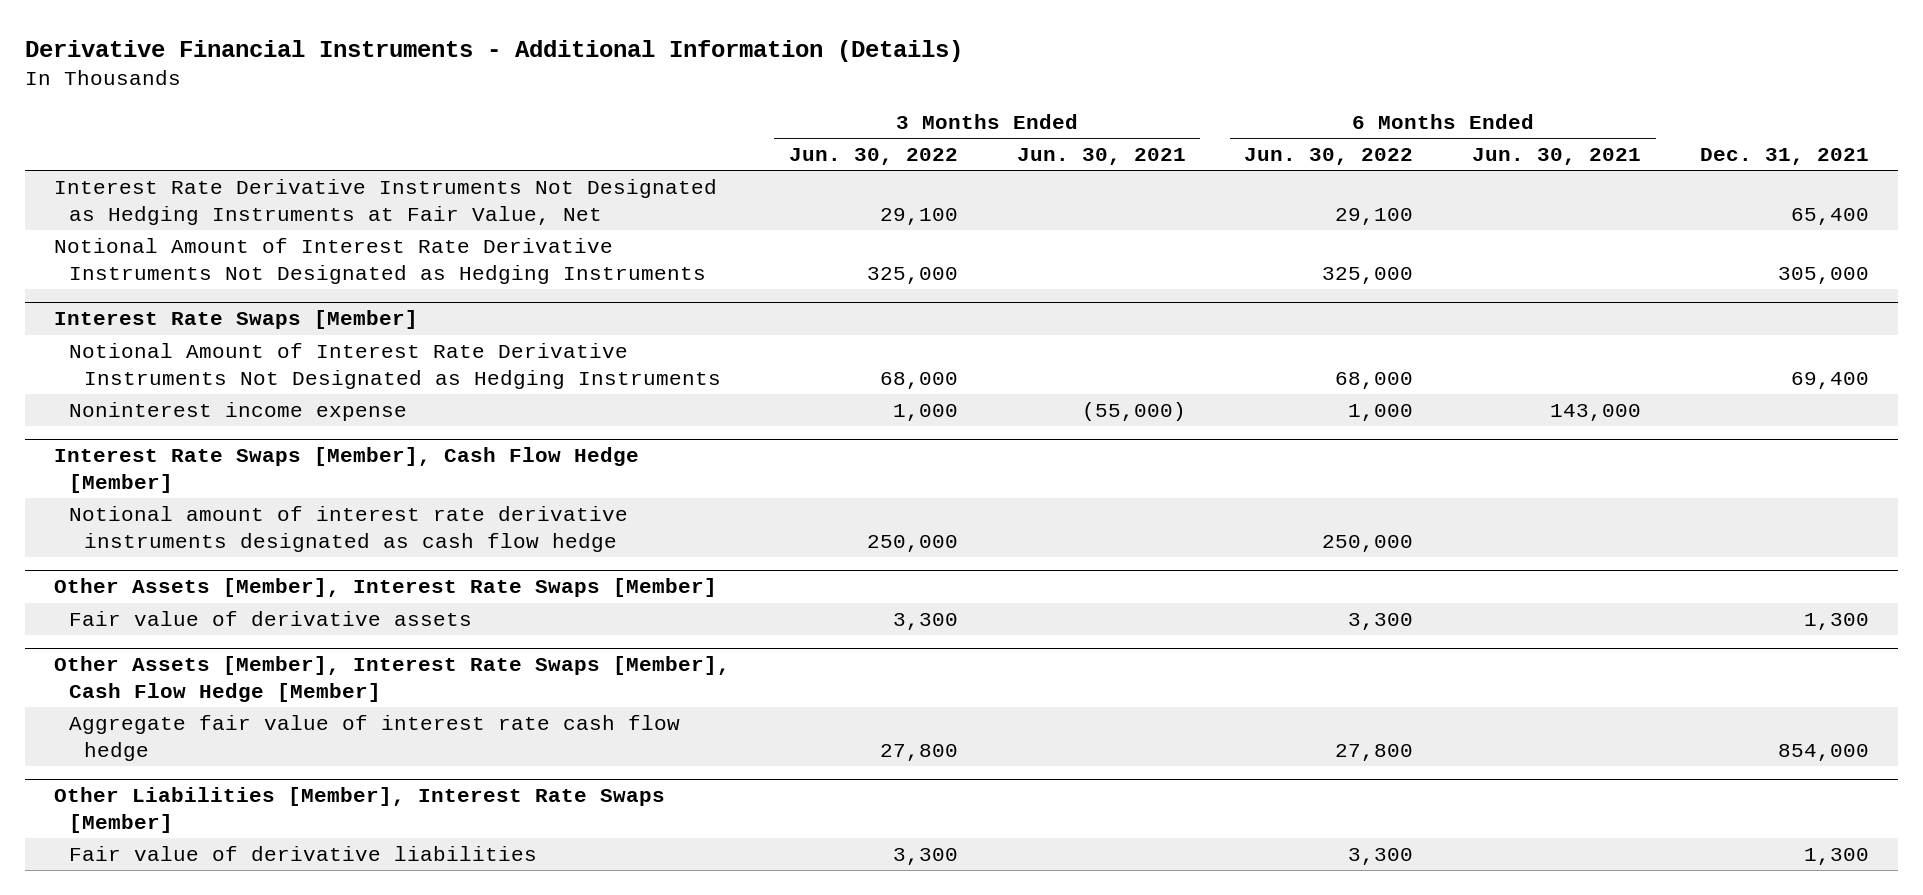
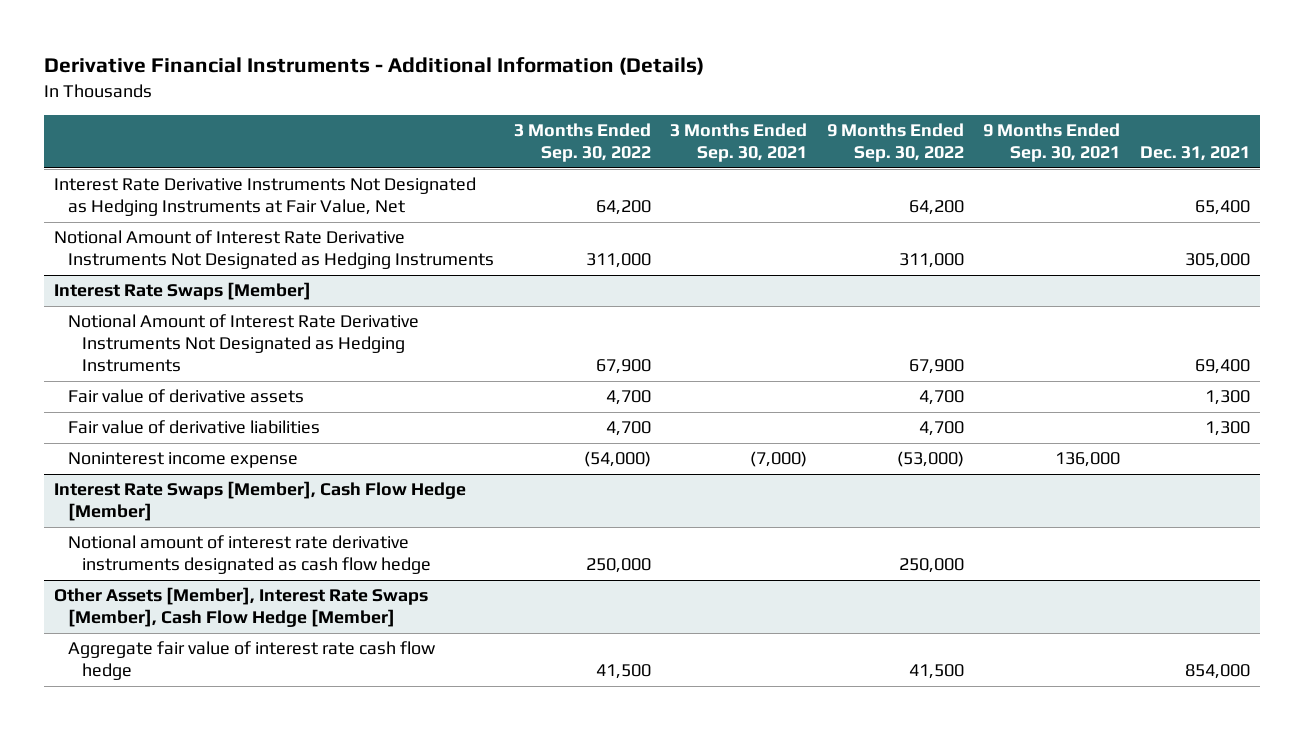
- | 3 Months Ended Jun. 30, 2022 | 3 Months Ended Jun. 30, 2021 | 6 Months Ended Jun. 30, 2022 | 6 Months Ended Jun. 30, 2021 | Dec. 31, 2021
+ | 3 Months Ended Sep. 30, 2022 | 3 Months Ended Sep. 30, 2021 | 9 Months Ended Sep. 30, 2022 | 9 Months Ended Sep. 30, 2021 | Dec. 31, 2021
@ Interest Rate Swaps [Member]
+ Fair value of derivative assets | 4,700 | | 4,700 | | 1,300
+ Fair value of derivative liabilities | 4,700 | | 4,700 | | 1,300
- Other Assets [Member], Interest Rate Swaps [Member]
- Fair value of derivative assets | 3,300 | | 3,300 | | 1,300
- Other Liabilities [Member], Interest Rate Swaps [Member]
- Fair value of derivative liabilities | 3,300 | | 3,300 | | 1,300

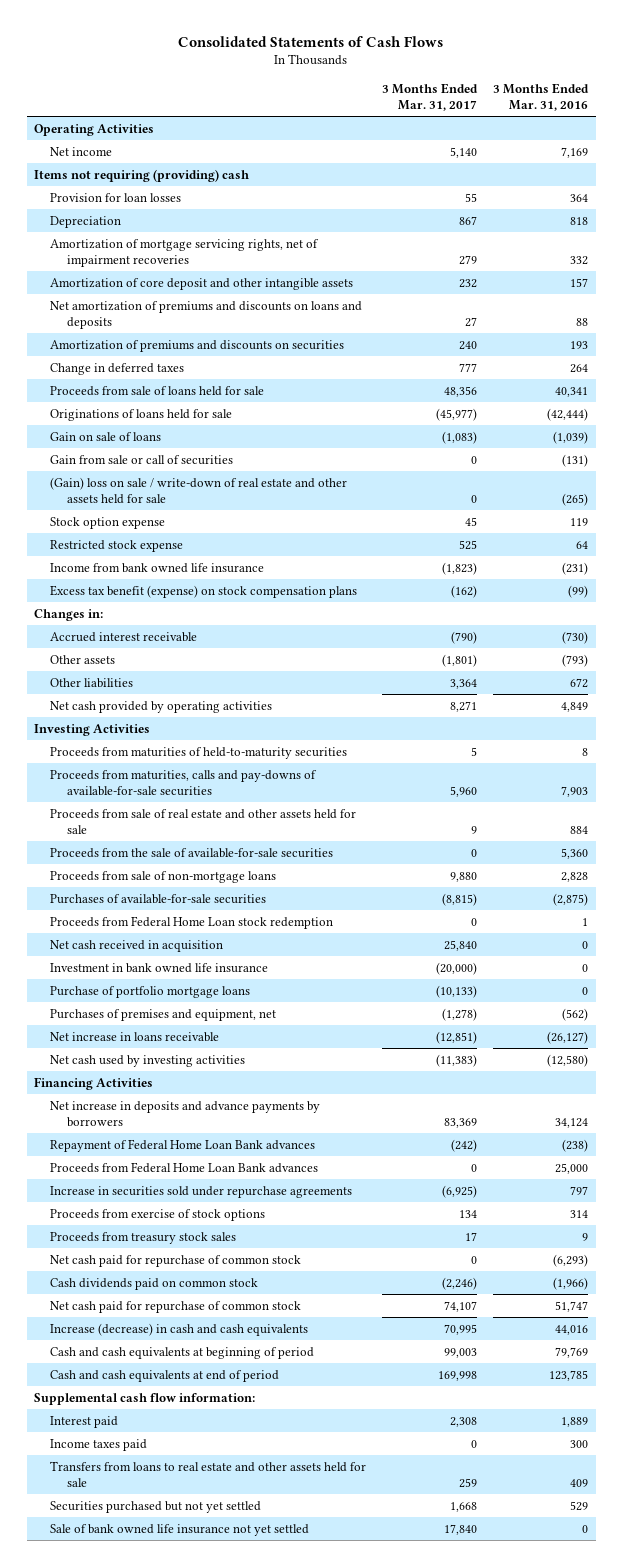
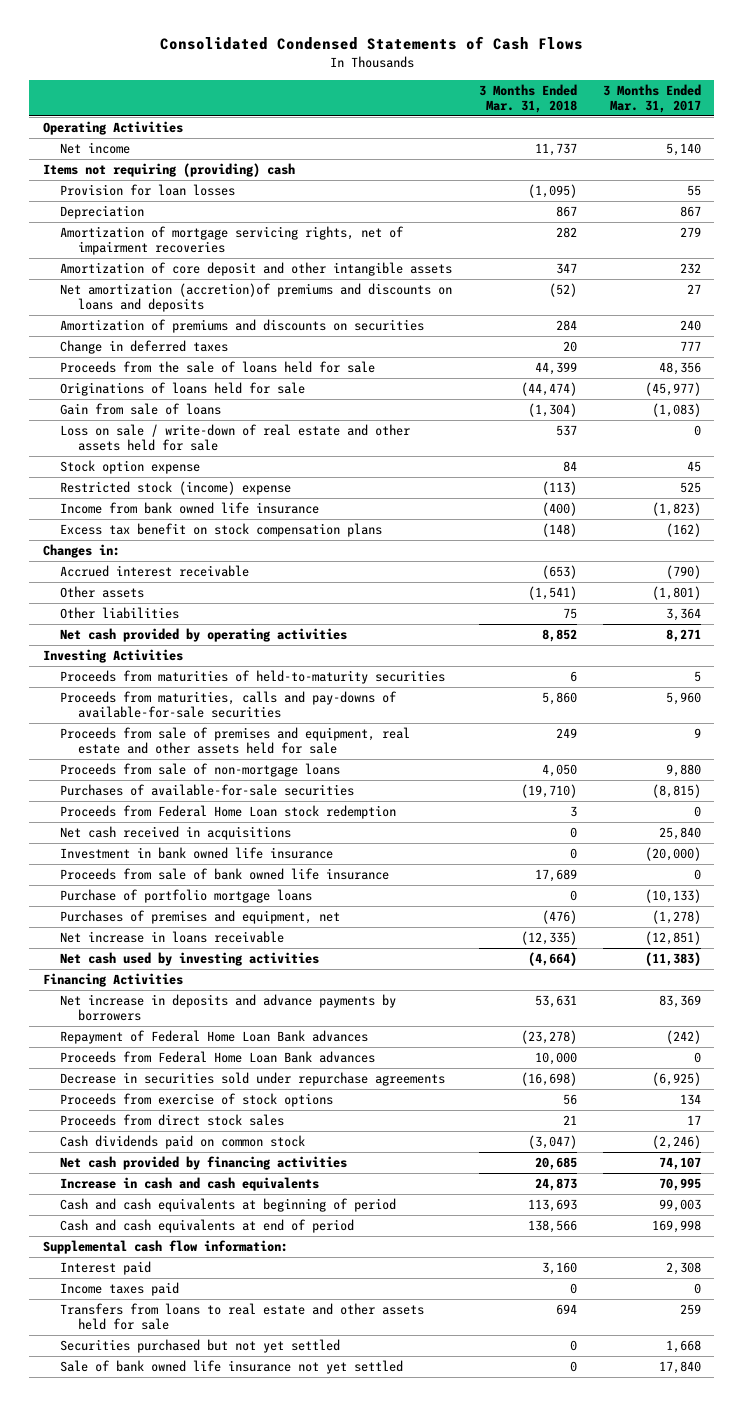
- Consolidated Statements of Cash Flows
+ Consolidated Condensed Statements of Cash Flows
- | 3 Months Ended Mar. 31, 2017 | 3 Months Ended Mar. 31, 2016
+ | 3 Months Ended Mar. 31, 2018 | 3 Months Ended Mar. 31, 2017
- Net amortization of premiums and discounts on loans and deposits | 27 | 88
+ Net amortization (accretion)of premiums and discounts on loans and deposits | (52) | 27
- Proceeds from sale of loans held for sale | 48,356 | 40,341
+ Proceeds from the sale of loans held for sale | 44,399 | 48,356
- Gain on sale of loans | (1,083) | (1,039)
- Gain from sale or call of securities | 0 | (131)
- (Gain) loss on sale / write-down of real estate and other assets held for sale | 0 | (265)
+ Gain from sale of loans | (1,304) | (1,083)
+ Loss on sale / write-down of real estate and other assets held for sale | 537 | 0
- Restricted stock expense | 525 | 64
+ Restricted stock (income) expense | (113) | 525
- Excess tax benefit (expense) on stock compensation plans | (162) | (99)
+ Excess tax benefit on stock compensation plans | (148) | (162)
- Proceeds from sale of real estate and other assets held for sale | 9 | 884
- Proceeds from the sale of available-for-sale securities | 0 | 5,360
+ Proceeds from sale of premises and equipment, real estate and other assets held for sale | 249 | 9
- Net cash received in acquisition | 25,840 | 0
+ Net cash received in acquisitions | 0 | 25,840
+ Proceeds from sale of bank owned life insurance | 17,689 | 0
- Increase in securities sold under repurchase agreements | (6,925) | 797
+ Decrease in securities sold under repurchase agreements | (16,698) | (6,925)
- Proceeds from treasury stock sales | 17 | 9
- Net cash paid for repurchase of common stock | 0 | (6,293)
+ Proceeds from direct stock sales | 21 | 17
- Net cash paid for repurchase of common stock | 74,107 | 51,747
- Increase (decrease) in cash and cash equivalents | 70,995 | 44,016
+ Net cash provided by financing activities | 20,685 | 74,107
+ Increase in cash and cash equivalents | 24,873 | 70,995

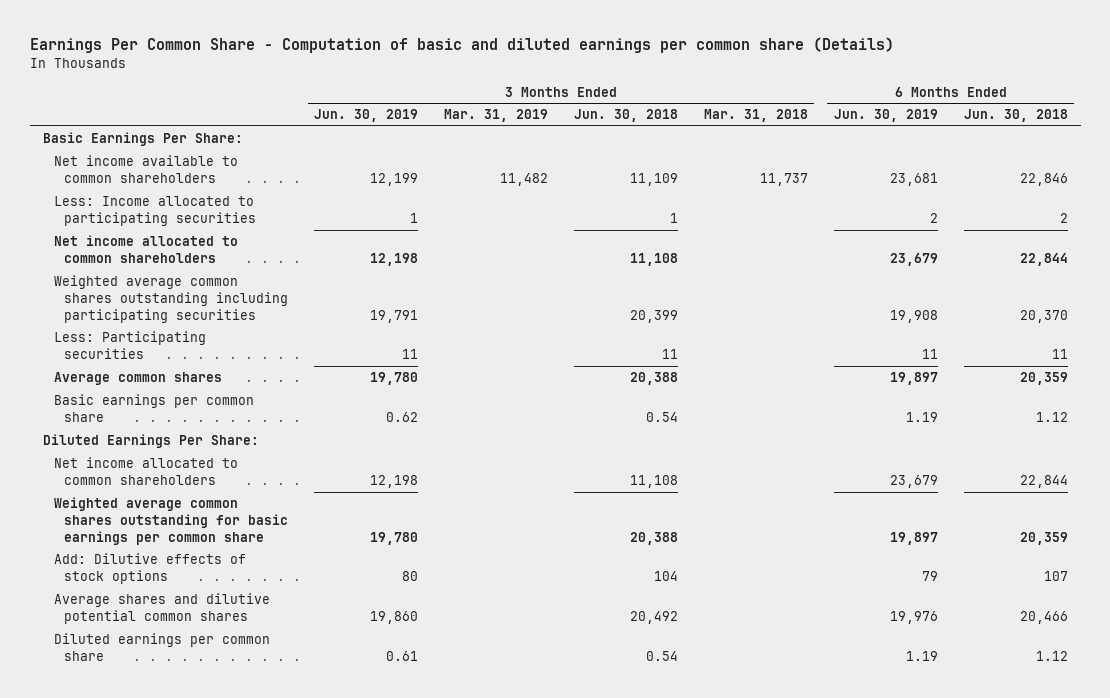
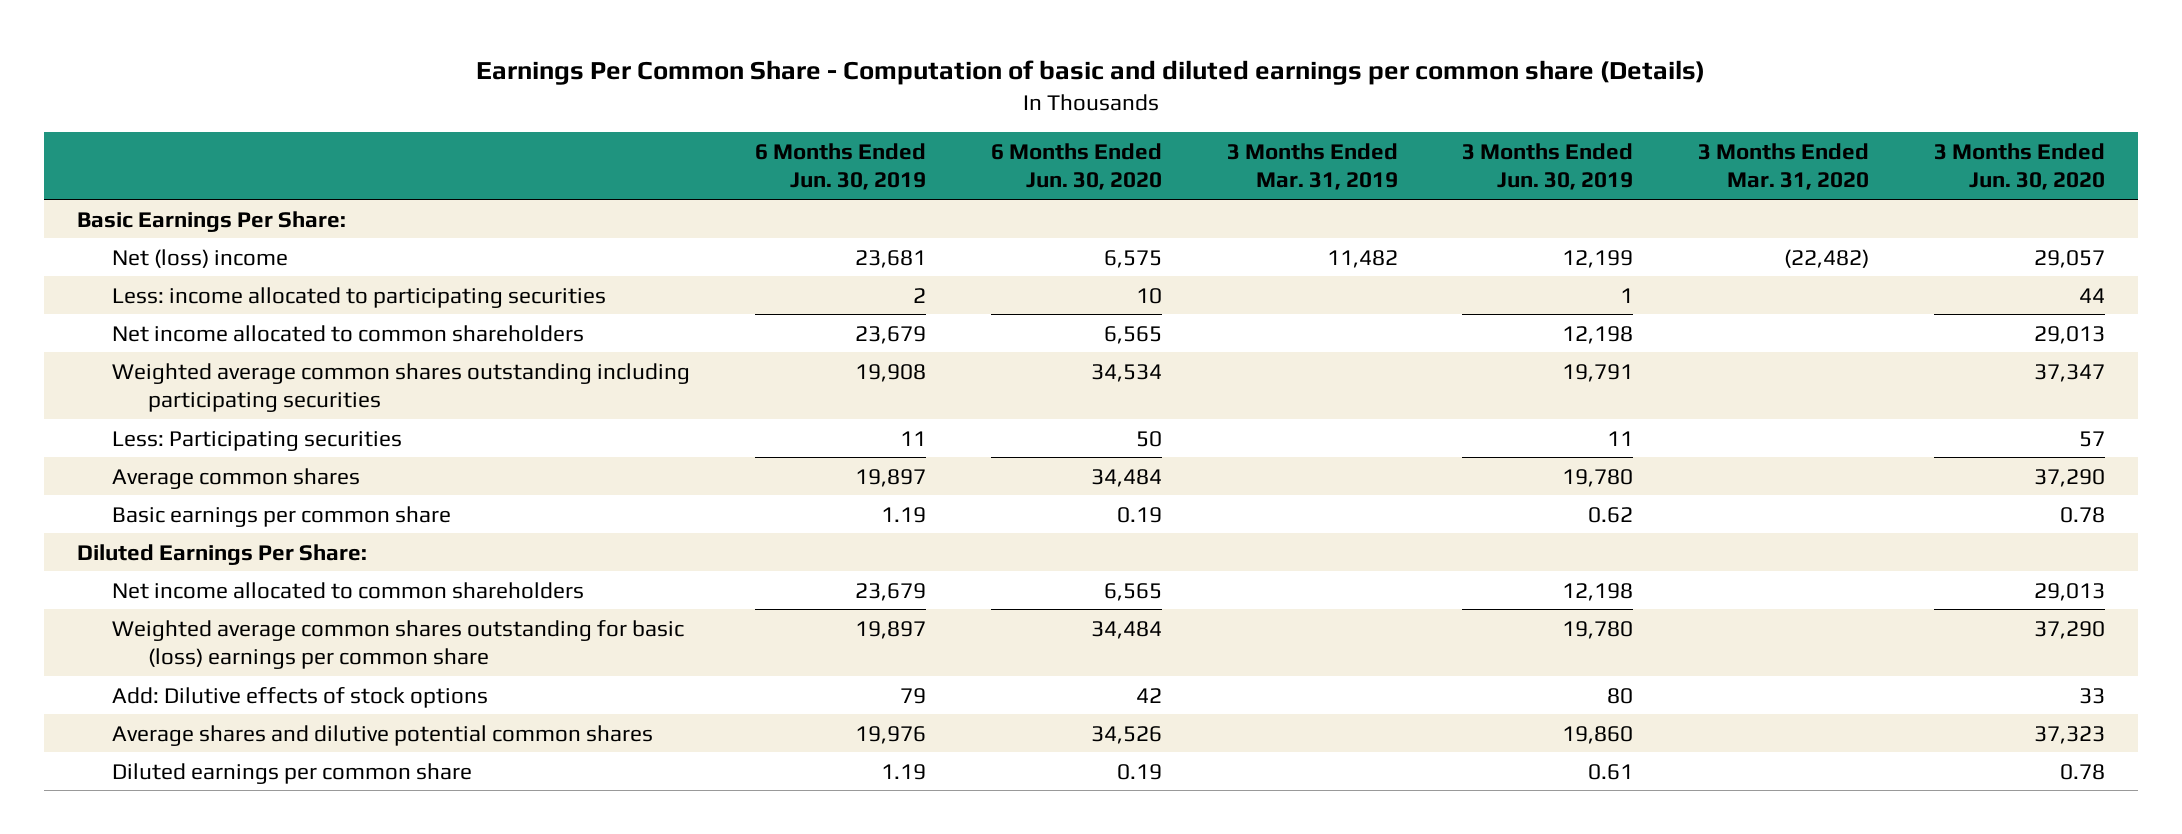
- | 3 Months Ended Jun. 30, 2019 | 3 Months Ended Mar. 31, 2019 | 3 Months Ended Jun. 30, 2018 | 3 Months Ended Mar. 31, 2018 | 6 Months Ended Jun. 30, 2019 | 6 Months Ended Jun. 30, 2018
+ | 6 Months Ended Jun. 30, 2019 | 6 Months Ended Jun. 30, 2020 | 3 Months Ended Mar. 31, 2019 | 3 Months Ended Jun. 30, 2019 | 3 Months Ended Mar. 31, 2020 | 3 Months Ended Jun. 30, 2020
- Net income available to common shareholders | 12,199 | 11,482 | 11,109 | 11,737 | 23,681 | 22,846
- Less: Income allocated to participating securities | 1 | | 1 | | 2 | 2
+ Net (loss) income | 23,681 | 6,575 | 11,482 | 12,199 | (22,482) | 29,057
+ Less: income allocated to participating securities | 2 | 10 | | 1 | | 44
- Weighted average common shares outstanding for basic earnings per common share | 19,780 | | 20,388 | | 19,897 | 20,359
+ Weighted average common shares outstanding for basic (loss) earnings per common share | 19,897 | 34,484 | | 19,780 | | 37,290

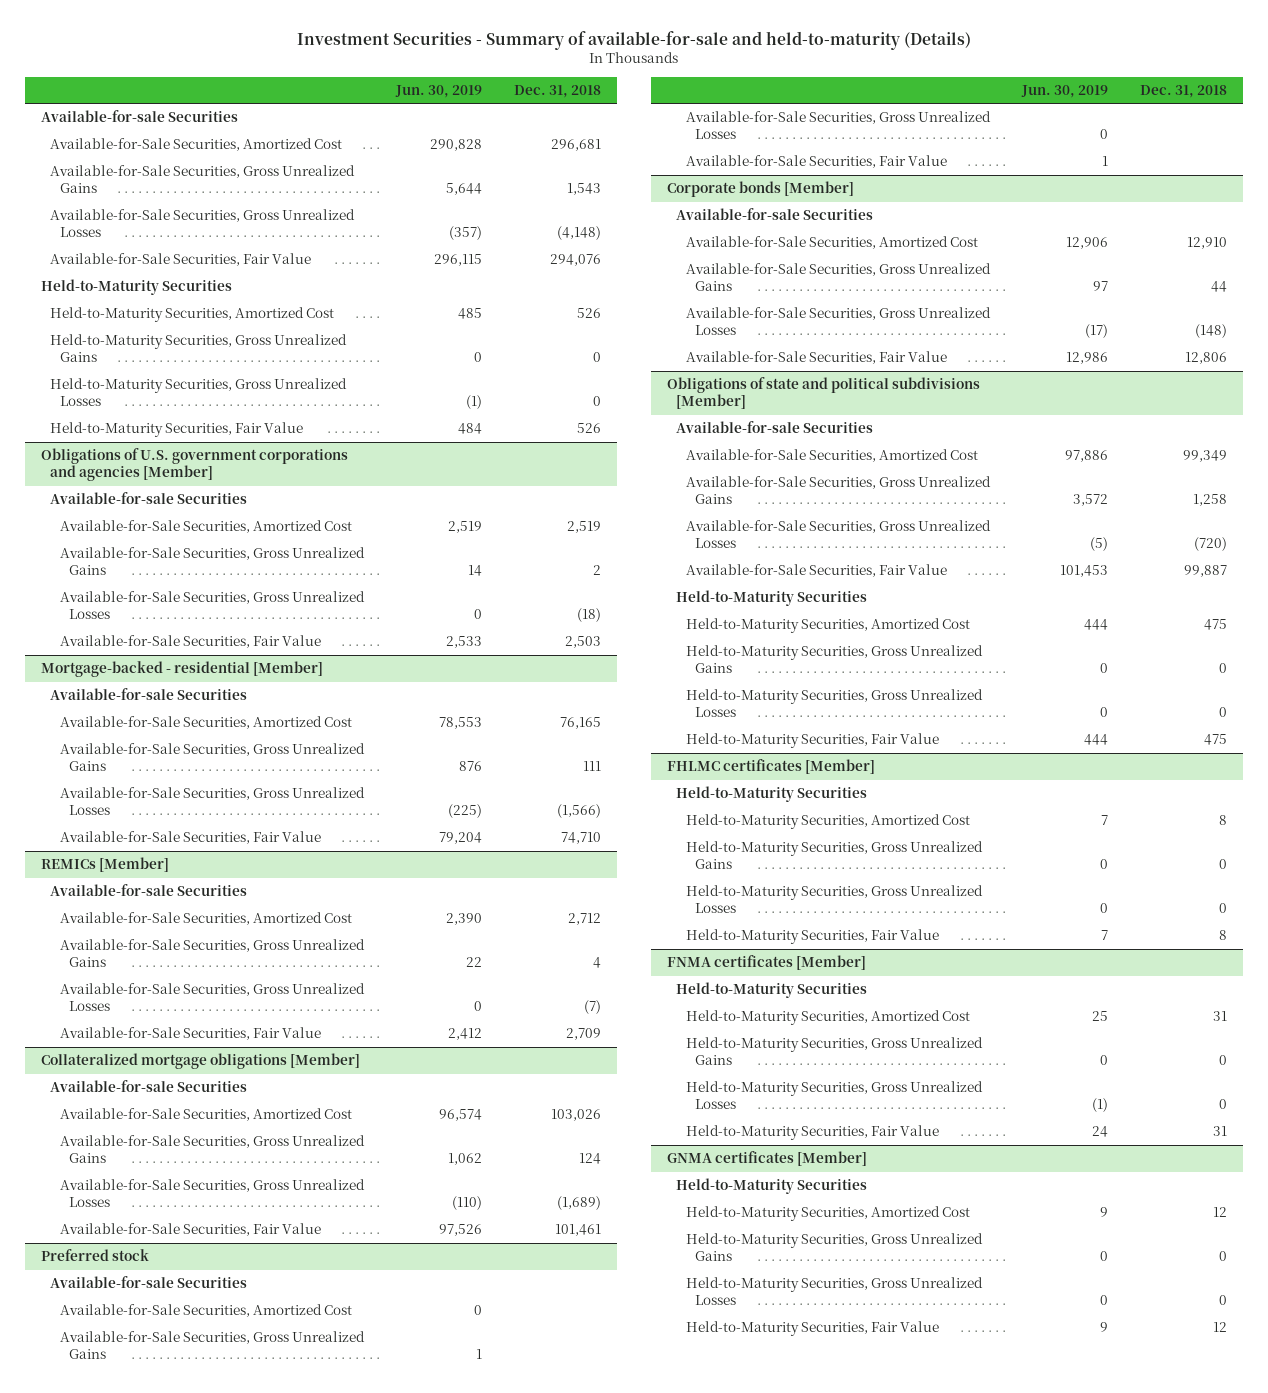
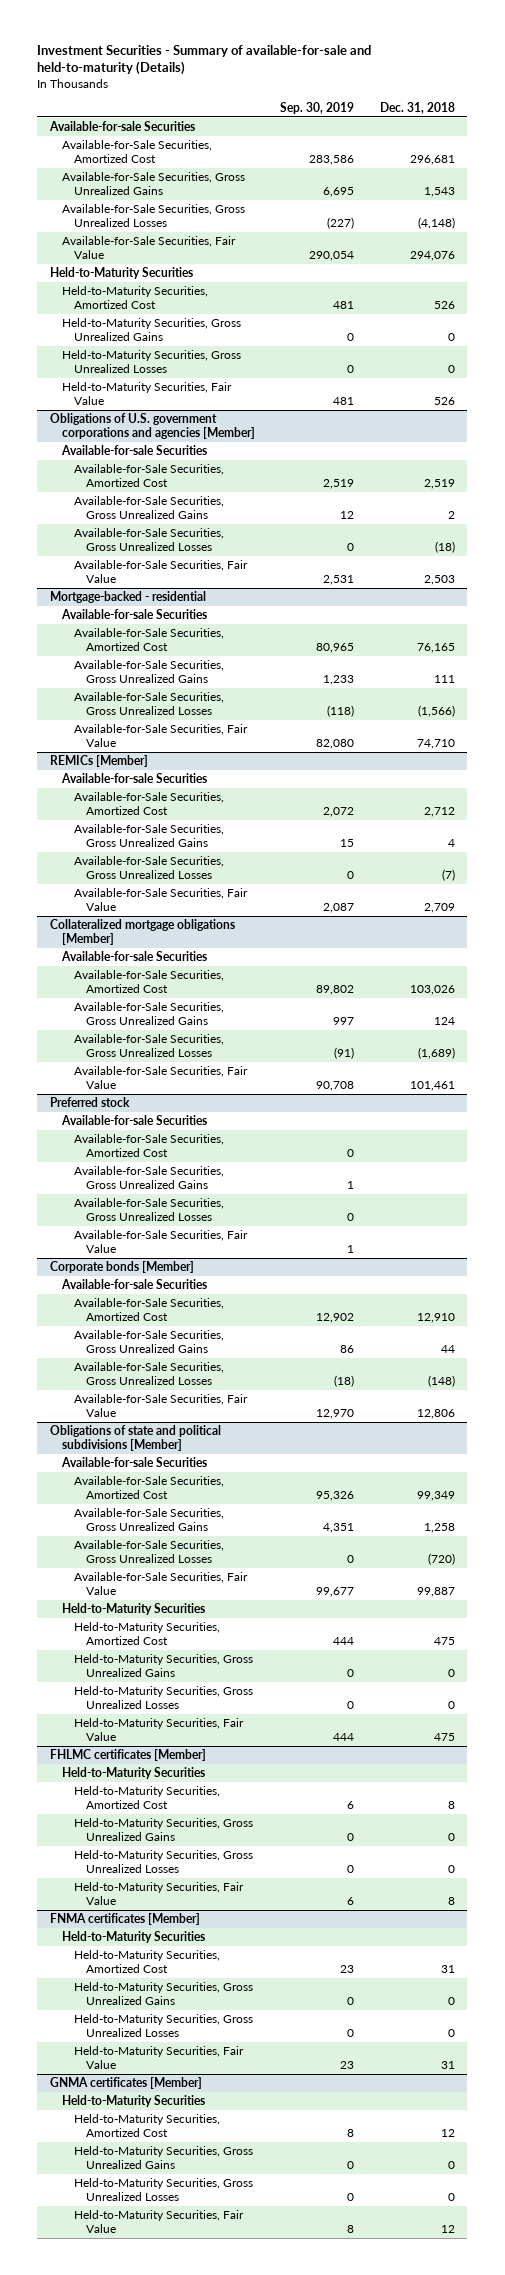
- | Jun. 30, 2019 | Dec. 31, 2018
+ | Sep. 30, 2019 | Dec. 31, 2018
- Mortgage-backed - residential [Member]
+ Mortgage-backed - residential

